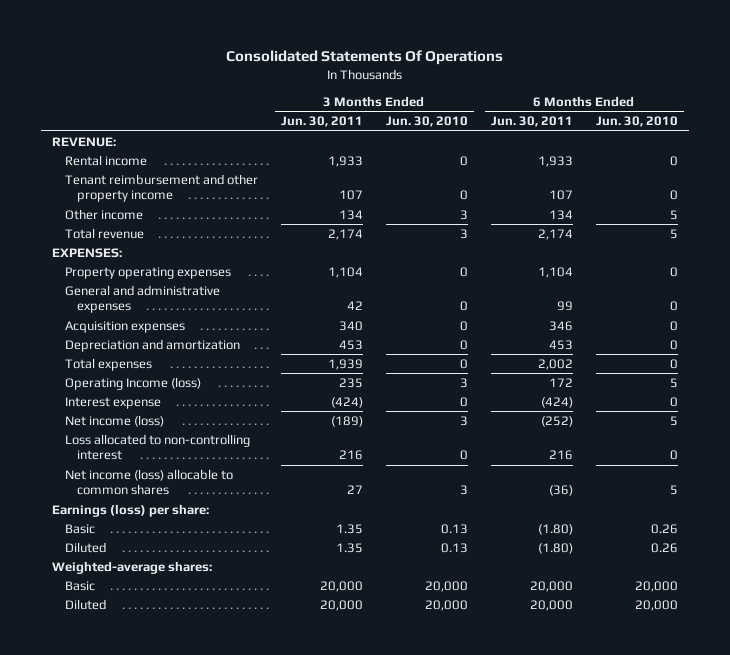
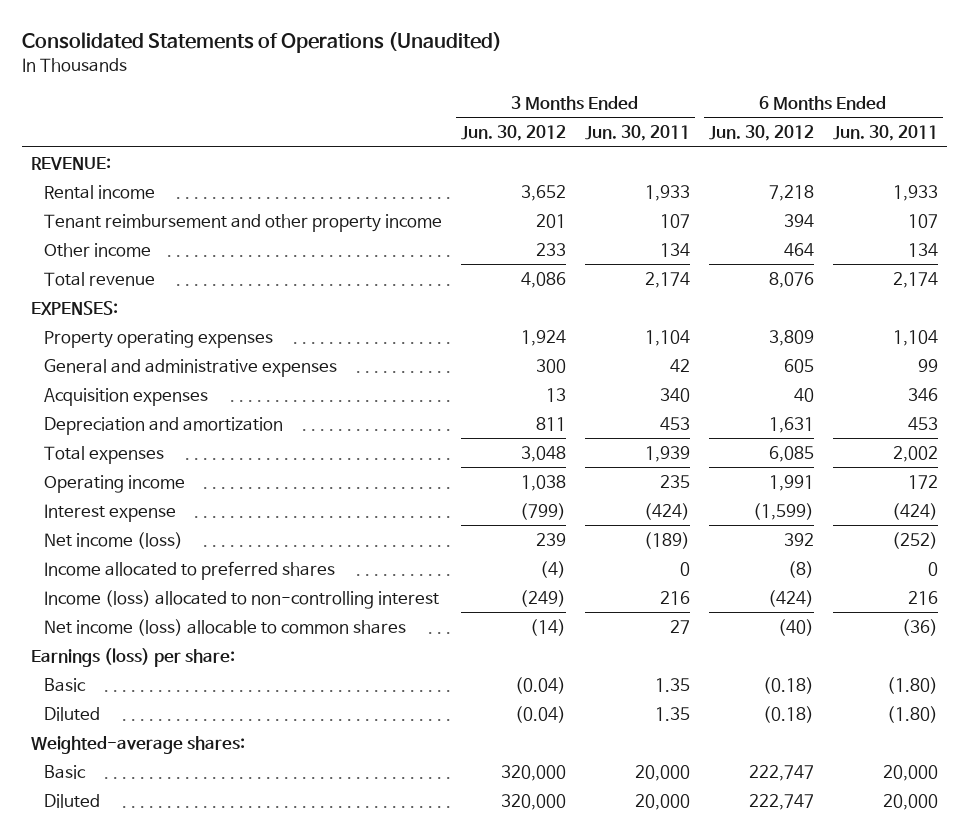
- Consolidated Statements Of Operations
+ Consolidated Statements of Operations (Unaudited)
- | 3 Months Ended Jun. 30, 2011 | 3 Months Ended Jun. 30, 2010 | 6 Months Ended Jun. 30, 2011 | 6 Months Ended Jun. 30, 2010
+ | 3 Months Ended Jun. 30, 2012 | 3 Months Ended Jun. 30, 2011 | 6 Months Ended Jun. 30, 2012 | 6 Months Ended Jun. 30, 2011
- Operating Income (loss) | 235 | 3 | 172 | 5
+ Operating income | 1,038 | 235 | 1,991 | 172
- Loss allocated to non-controlling interest | 216 | 0 | 216 | 0
+ Income allocated to preferred shares | (4) | 0 | (8) | 0
+ Income (loss) allocated to non-controlling interest | (249) | 216 | (424) | 216

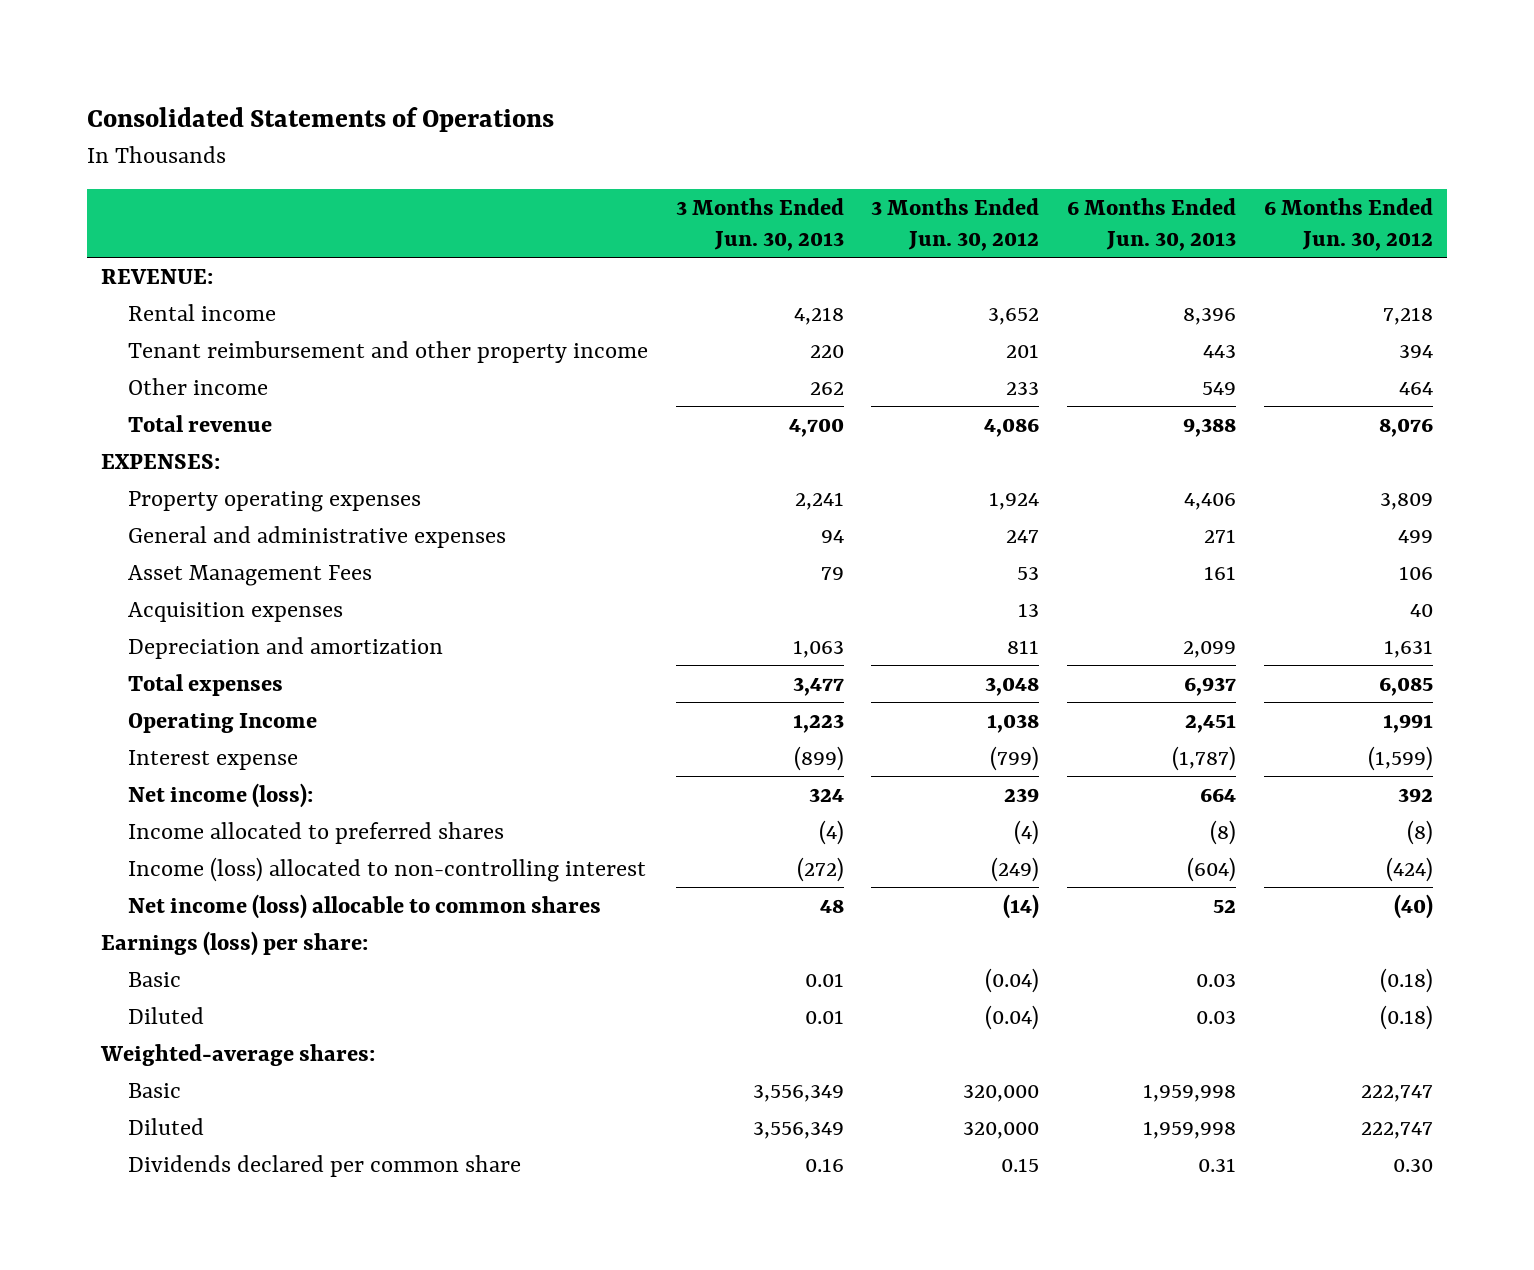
- Consolidated Statements of Operations (Unaudited)
+ Consolidated Statements of Operations
- | 3 Months Ended Jun. 30, 2012 | 3 Months Ended Jun. 30, 2011 | 6 Months Ended Jun. 30, 2012 | 6 Months Ended Jun. 30, 2011
+ | 3 Months Ended Jun. 30, 2013 | 3 Months Ended Jun. 30, 2012 | 6 Months Ended Jun. 30, 2013 | 6 Months Ended Jun. 30, 2012
- General and administrative expenses | 300 | 42 | 605 | 99
+ General and administrative expenses | 94 | 247 | 271 | 499
+ Asset Management Fees | 79 | 53 | 161 | 106
- Operating income | 1,038 | 235 | 1,991 | 172
+ Operating Income | 1,223 | 1,038 | 2,451 | 1,991
- Net income (loss) | 239 | (189) | 392 | (252)
+ Net income (loss): | 324 | 239 | 664 | 392
+ Dividends declared per common share | 0.16 | 0.15 | 0.31 | 0.30

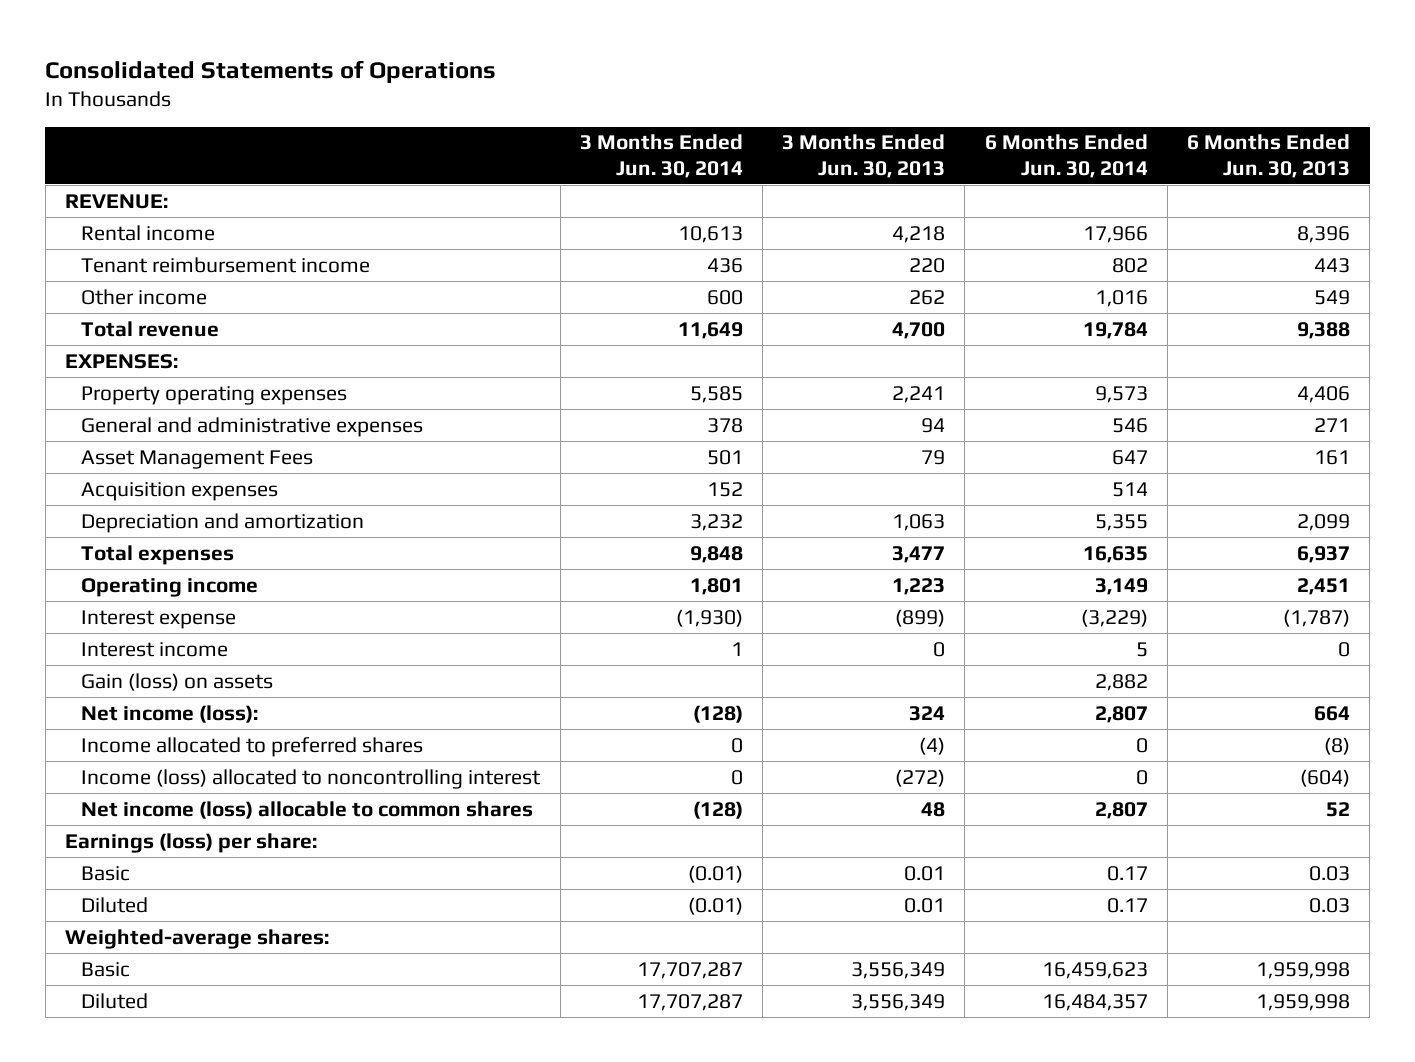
- | 3 Months Ended Jun. 30, 2013 | 3 Months Ended Jun. 30, 2012 | 6 Months Ended Jun. 30, 2013 | 6 Months Ended Jun. 30, 2012
+ | 3 Months Ended Jun. 30, 2014 | 3 Months Ended Jun. 30, 2013 | 6 Months Ended Jun. 30, 2014 | 6 Months Ended Jun. 30, 2013
- Tenant reimbursement and other property income | 220 | 201 | 443 | 394
+ Tenant reimbursement income | 436 | 220 | 802 | 443
- Operating Income | 1,223 | 1,038 | 2,451 | 1,991
+ Operating income | 1,801 | 1,223 | 3,149 | 2,451
+ Interest income | 1 | 0 | 5 | 0
+ Gain (loss) on assets | | | 2,882 |
- Income (loss) allocated to non-controlling interest | (272) | (249) | (604) | (424)
+ Income (loss) allocated to noncontrolling interest | 0 | (272) | 0 | (604)
- Dividends declared per common share | 0.16 | 0.15 | 0.31 | 0.30

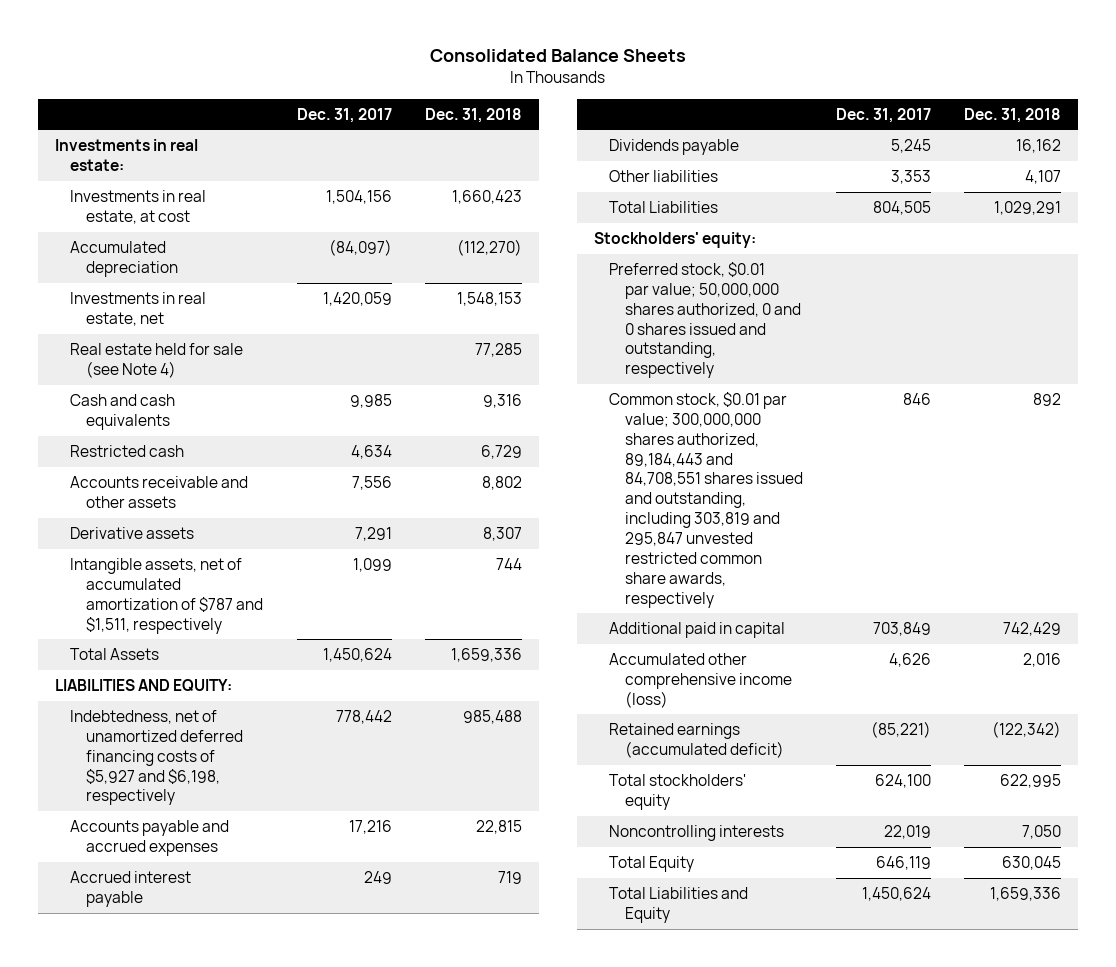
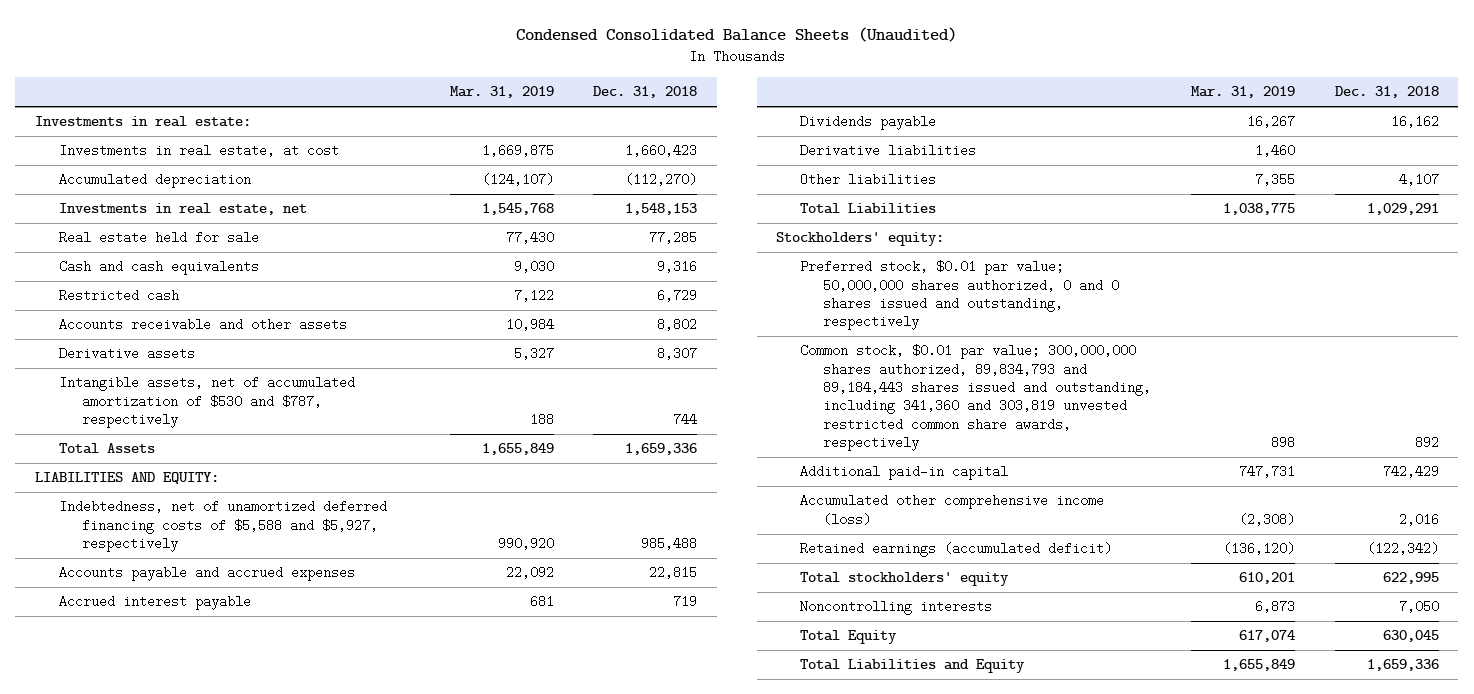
- Consolidated Balance Sheets
+ Condensed Consolidated Balance Sheets (Unaudited)
- | Dec. 31, 2017 | Dec. 31, 2018
+ | Mar. 31, 2019 | Dec. 31, 2018
- Real estate held for sale (see Note 4) | | 77,285
+ Real estate held for sale | 77,430 | 77,285
- Intangible assets, net of accumulated amortization of $787 and $1,511, respectively | 1,099 | 744
+ Intangible assets, net of accumulated amortization of $530 and $787, respectively | 188 | 744
- Indebtedness, net of unamortized deferred financing costs of $5,927 and $6,198, respectively | 778,442 | 985,488
+ Indebtedness, net of unamortized deferred financing costs of $5,588 and $5,927, respectively | 990,920 | 985,488
+ Derivative liabilities | 1,460 |
- Common stock, $0.01 par value; 300,000,000 shares authorized, 89,184,443 and 84,708,551 shares issued and outstanding, including 303,819 and 295,847 unvested restricted common share awards, respectively | 846 | 892
- Additional paid in capital | 703,849 | 742,429
+ Common stock, $0.01 par value; 300,000,000 shares authorized, 89,834,793 and 89,184,443 shares issued and outstanding, including 341,360 and 303,819 unvested restricted common share awards, respectively | 898 | 892
+ Additional paid-in capital | 747,731 | 742,429

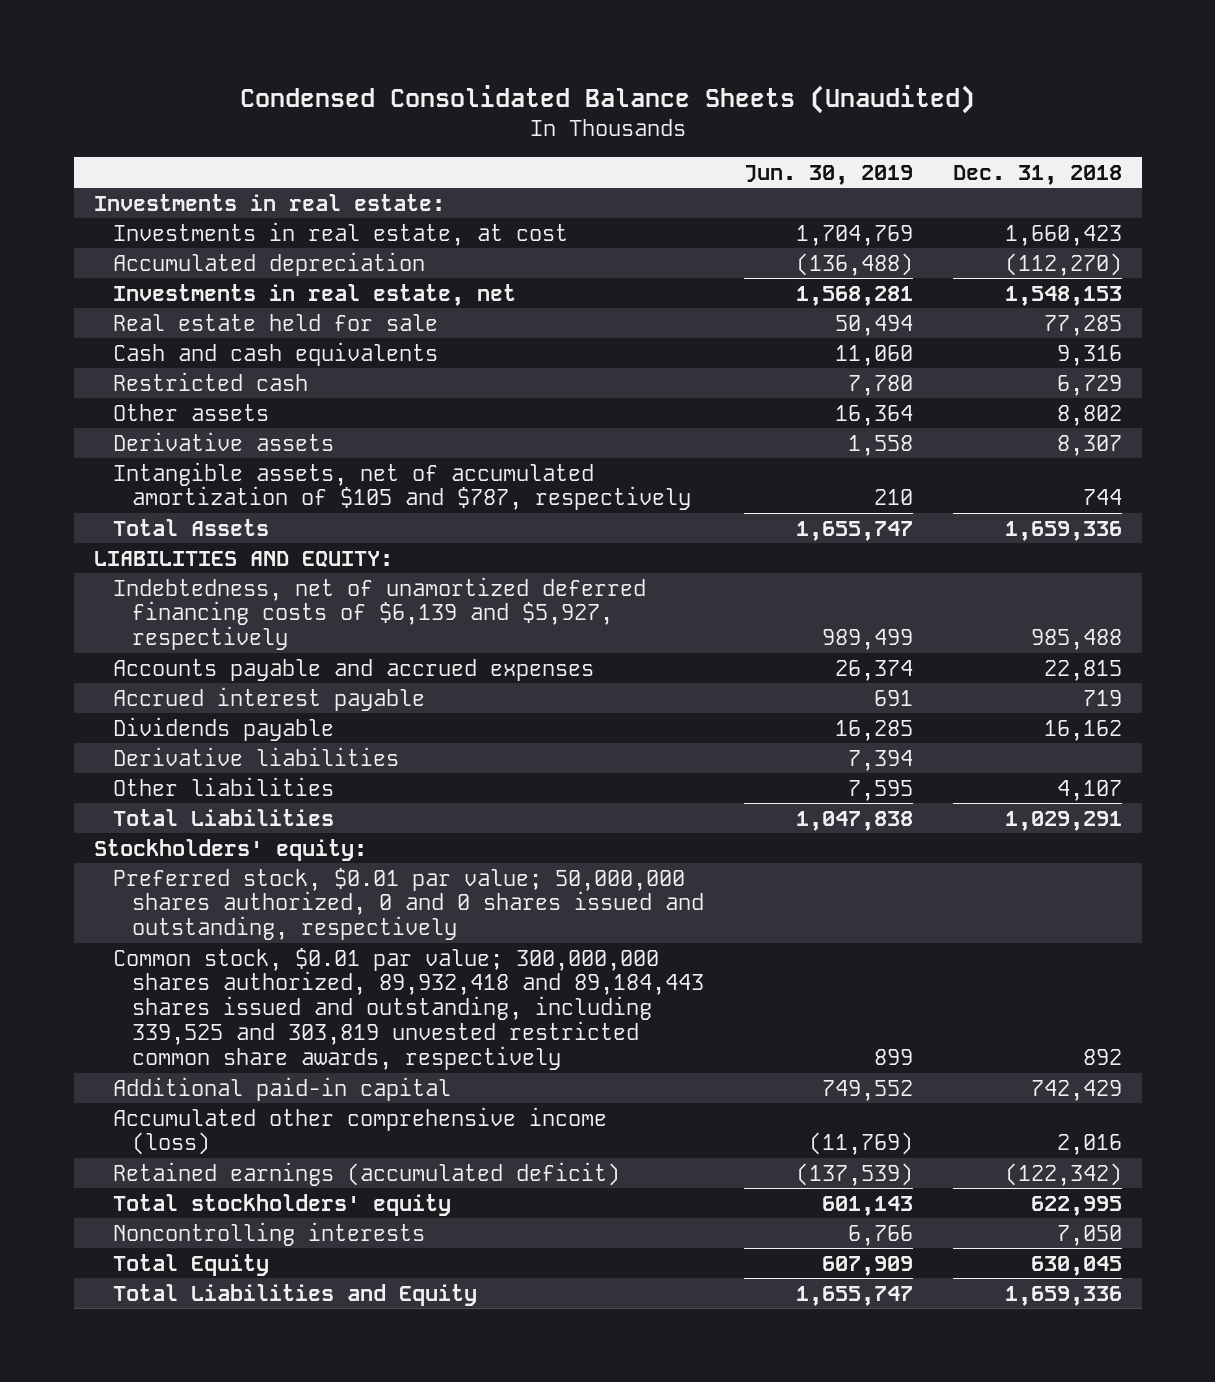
- | Mar. 31, 2019 | Dec. 31, 2018
+ | Jun. 30, 2019 | Dec. 31, 2018
- Accounts receivable and other assets | 10,984 | 8,802
+ Other assets | 16,364 | 8,802
- Intangible assets, net of accumulated amortization of $530 and $787, respectively | 188 | 744
+ Intangible assets, net of accumulated amortization of $105 and $787, respectively | 210 | 744
- Indebtedness, net of unamortized deferred financing costs of $5,588 and $5,927, respectively | 990,920 | 985,488
+ Indebtedness, net of unamortized deferred financing costs of $6,139 and $5,927, respectively | 989,499 | 985,488
- Common stock, $0.01 par value; 300,000,000 shares authorized, 89,834,793 and 89,184,443 shares issued and outstanding, including 341,360 and 303,819 unvested restricted common share awards, respectively | 898 | 892
+ Common stock, $0.01 par value; 300,000,000 shares authorized, 89,932,418 and 89,184,443 shares issued and outstanding, including 339,525 and 303,819 unvested restricted common share awards, respectively | 899 | 892

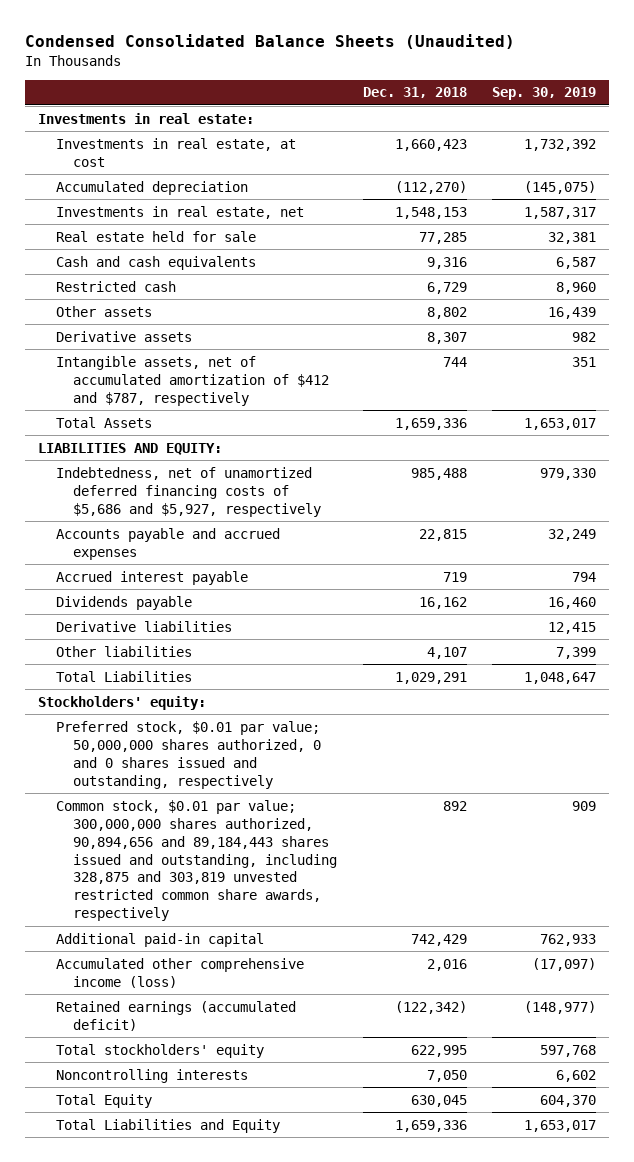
- | Jun. 30, 2019 | Dec. 31, 2018
+ | Dec. 31, 2018 | Sep. 30, 2019
- Intangible assets, net of accumulated amortization of $105 and $787, respectively | 210 | 744
+ Intangible assets, net of accumulated amortization of $412 and $787, respectively | 744 | 351
- Indebtedness, net of unamortized deferred financing costs of $6,139 and $5,927, respectively | 989,499 | 985,488
+ Indebtedness, net of unamortized deferred financing costs of $5,686 and $5,927, respectively | 985,488 | 979,330
- Common stock, $0.01 par value; 300,000,000 shares authorized, 89,932,418 and 89,184,443 shares issued and outstanding, including 339,525 and 303,819 unvested restricted common share awards, respectively | 899 | 892
+ Common stock, $0.01 par value; 300,000,000 shares authorized, 90,894,656 and 89,184,443 shares issued and outstanding, including 328,875 and 303,819 unvested restricted common share awards, respectively | 892 | 909

